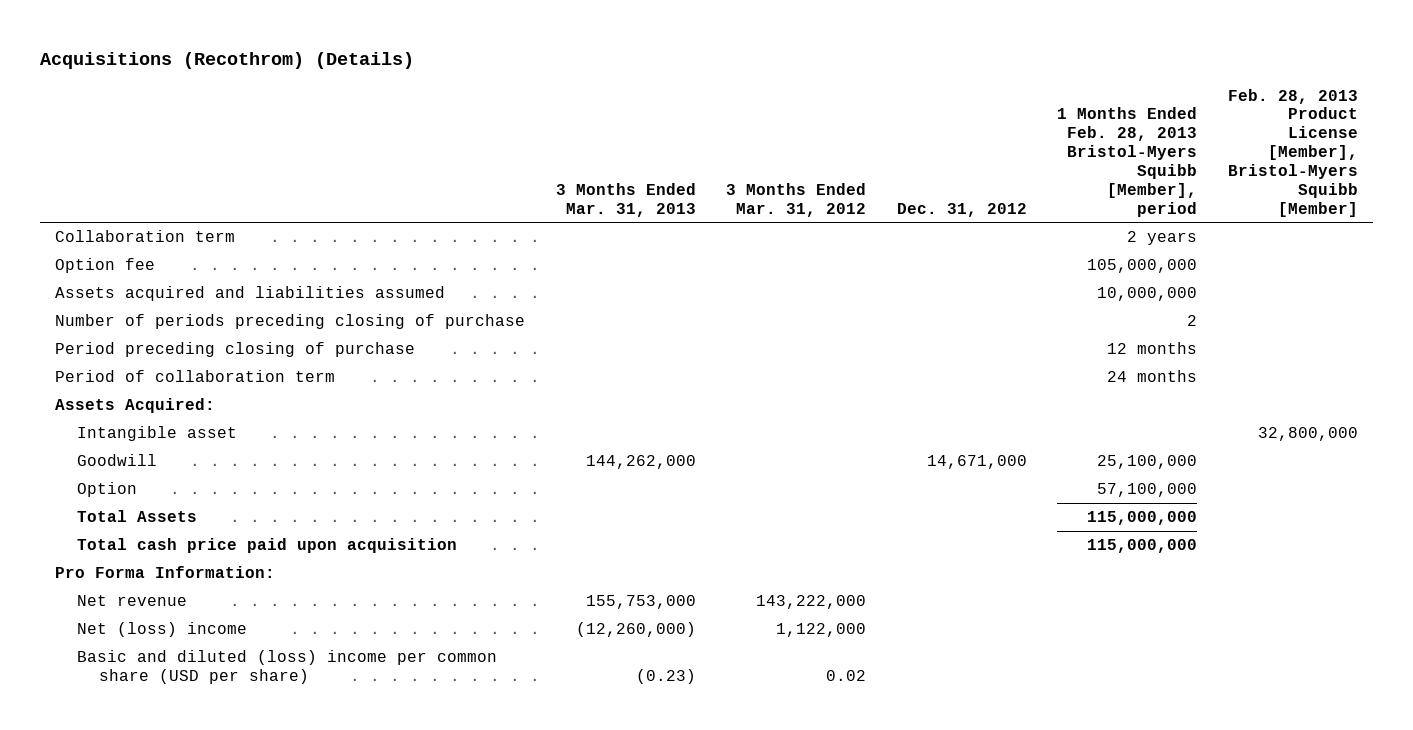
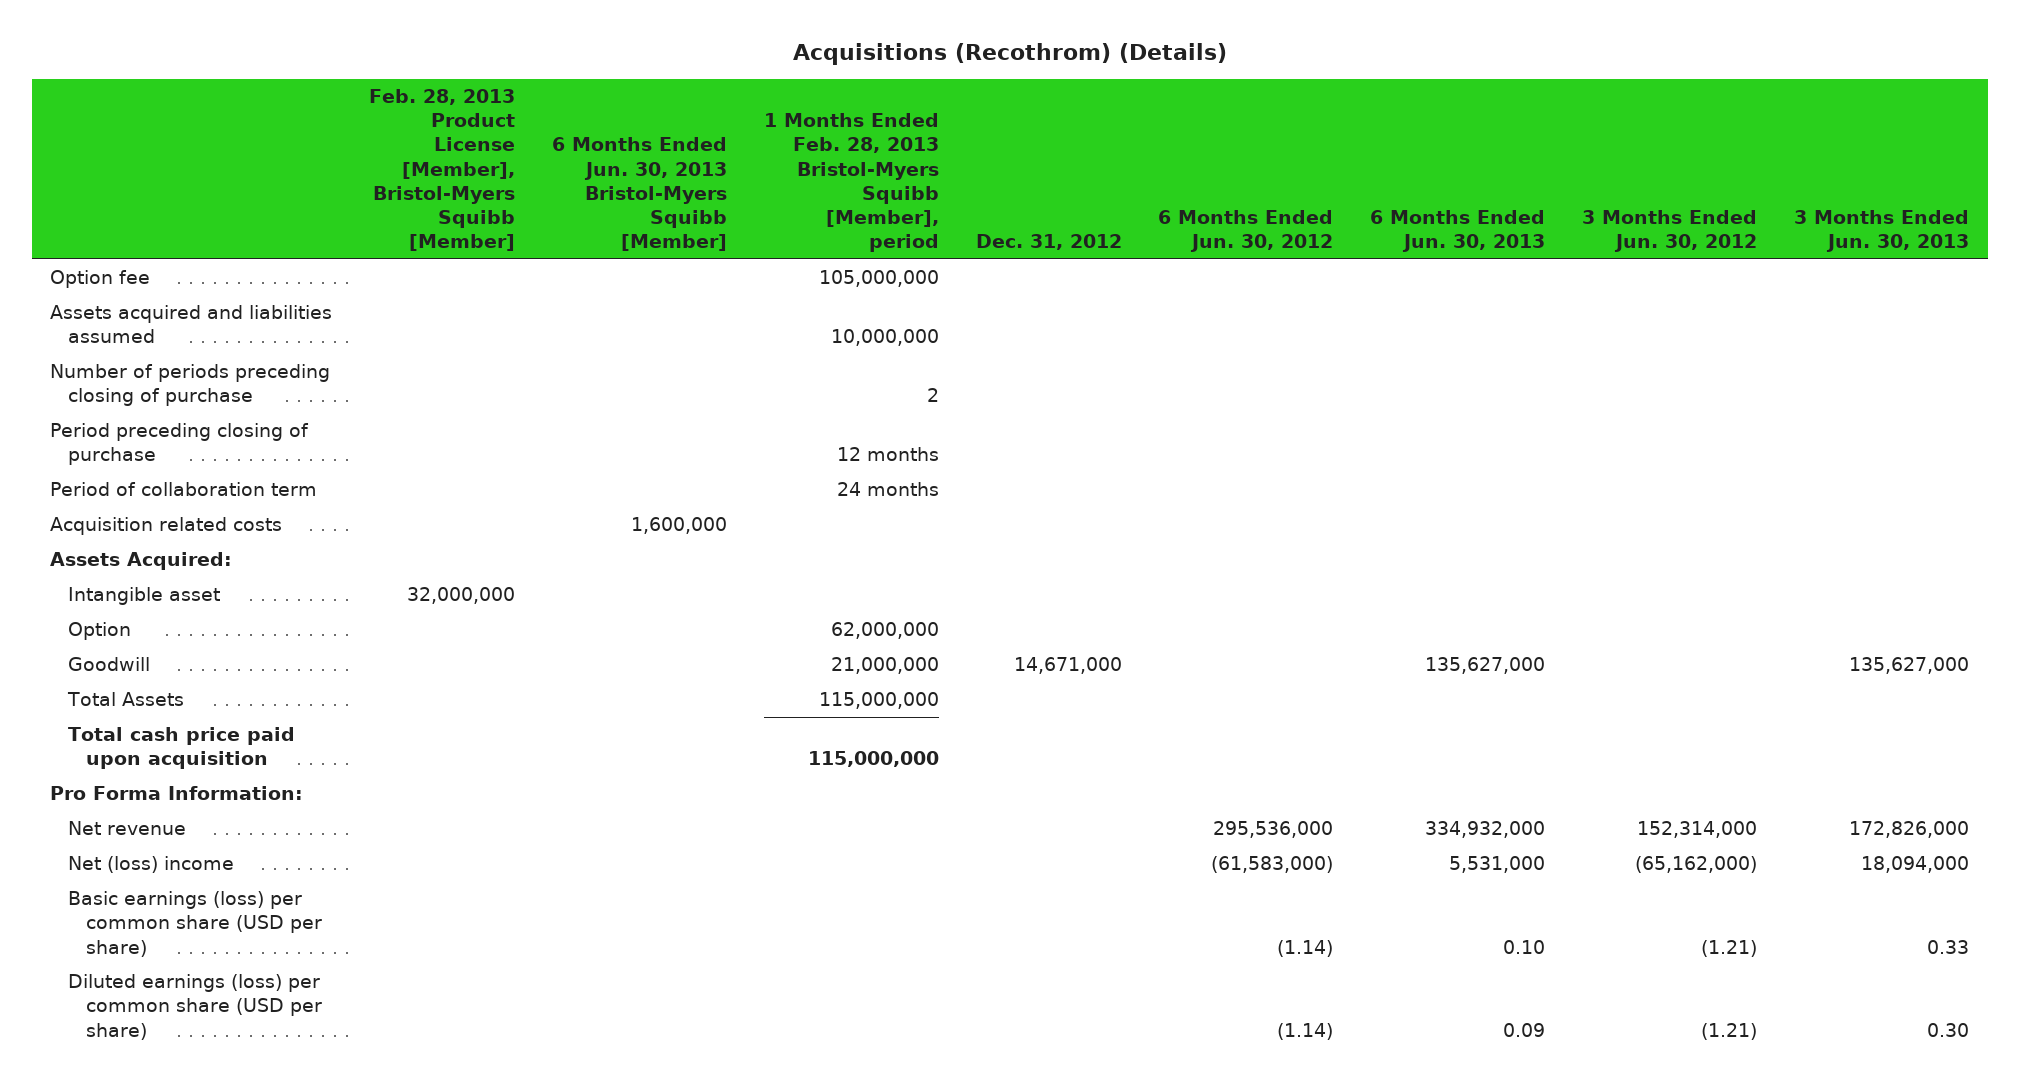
- | 3 Months Ended Mar. 31, 2013 | 3 Months Ended Mar. 31, 2012 | Dec. 31, 2012 | 1 Months Ended Feb. 28, 2013 Bristol-Myers Squibb [Member], period | Feb. 28, 2013 Product License [Member], Bristol-Myers Squibb [Member]
+ | Feb. 28, 2013 Product License [Member], Bristol-Myers Squibb [Member] | 6 Months Ended Jun. 30, 2013 Bristol-Myers Squibb [Member] | 1 Months Ended Feb. 28, 2013 Bristol-Myers Squibb [Member], period | Dec. 31, 2012 | 6 Months Ended Jun. 30, 2012 | 6 Months Ended Jun. 30, 2013 | 3 Months Ended Jun. 30, 2012 | 3 Months Ended Jun. 30, 2013
- Collaboration term | | | | 2 years |
+ Acquisition related costs | | 1,600,000 | | | | | |
- Intangible asset | | | | | 32,800,000
- Goodwill | 144,262,000 | | 14,671,000 | 25,100,000 |
- Option | | | | 57,100,000 |
+ Intangible asset | 32,000,000 | | | | | | |
+ Option | | | 62,000,000 | | | | |
+ Goodwill | | | 21,000,000 | 14,671,000 | | 135,627,000 | | 135,627,000
- Basic and diluted (loss) income per common share (USD per share) | (0.23) | 0.02 | | |
+ Basic earnings (loss) per common share (USD per share) | | | | | (1.14) | 0.10 | (1.21) | 0.33
+ Diluted earnings (loss) per common share (USD per share) | | | | | (1.14) | 0.09 | (1.21) | 0.30

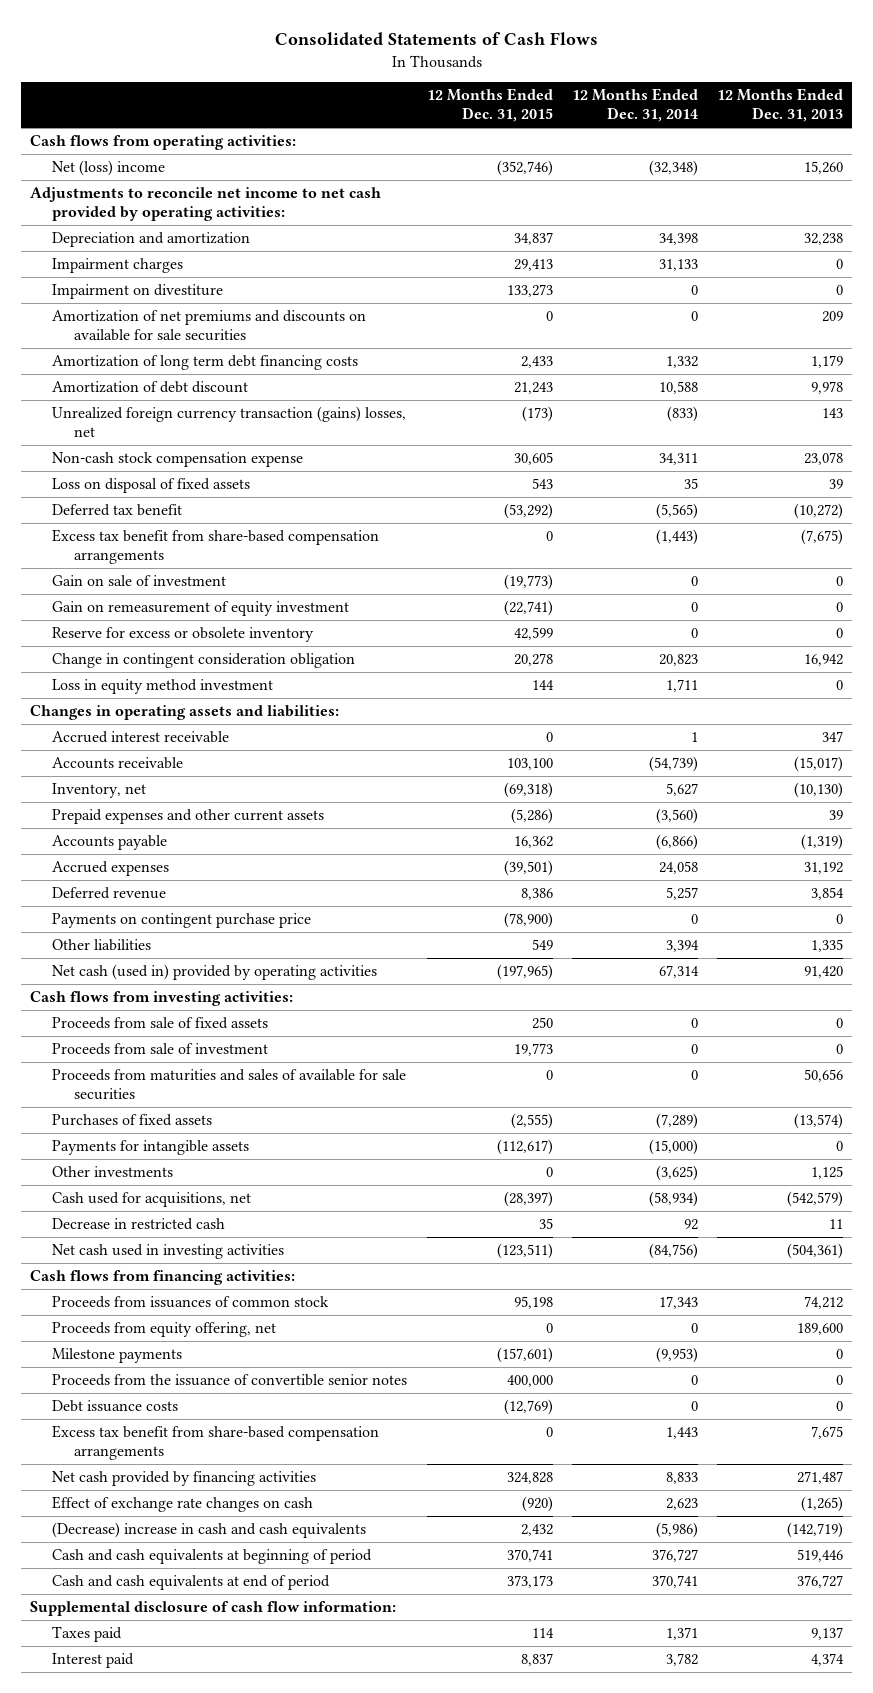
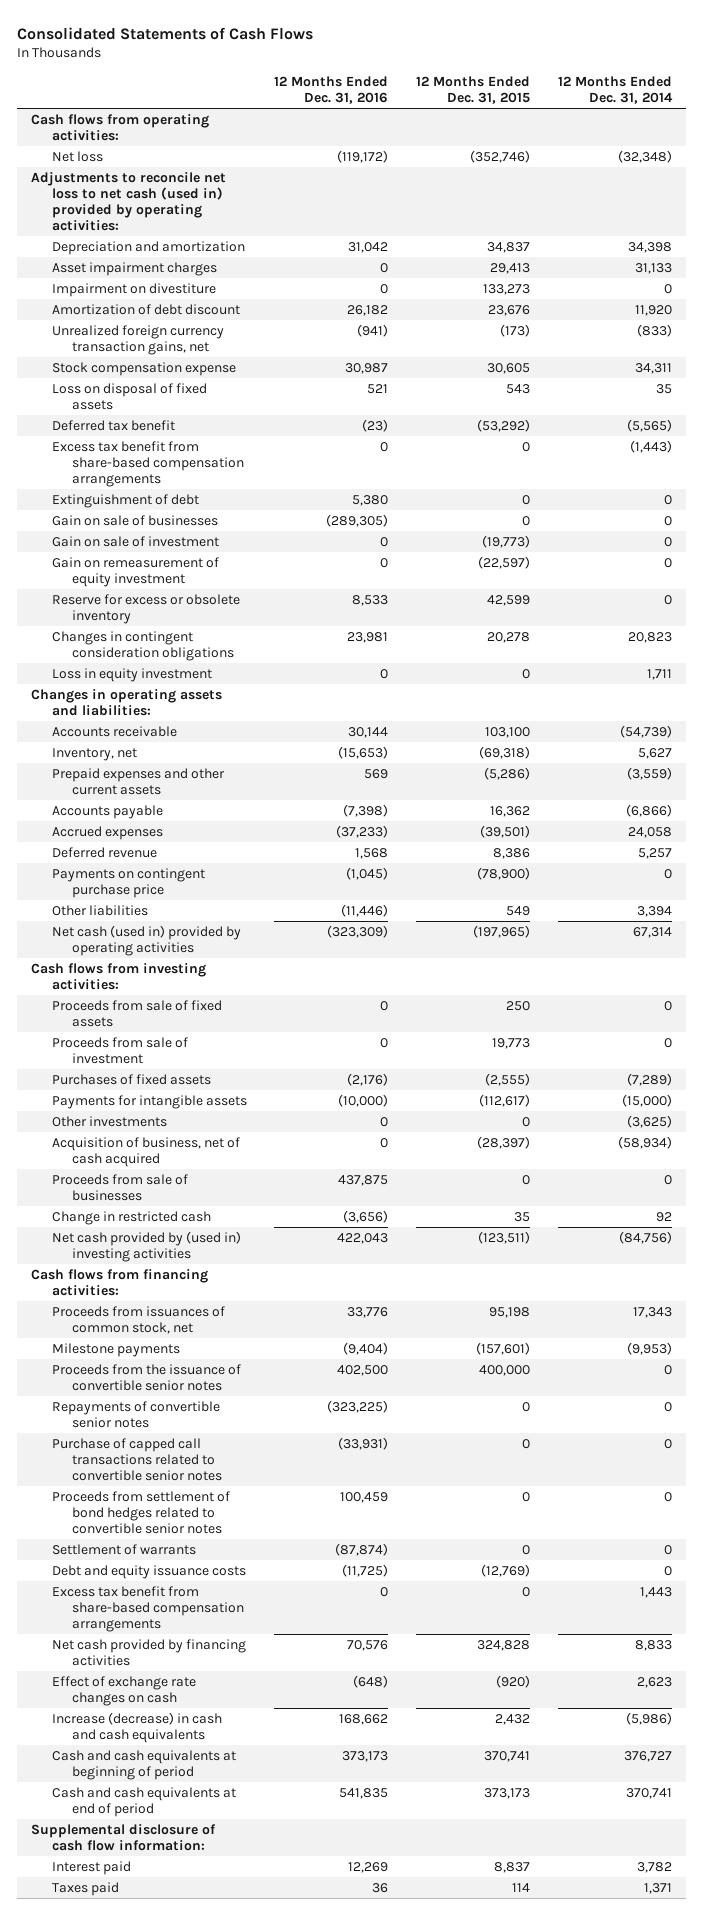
- | 12 Months Ended Dec. 31, 2015 | 12 Months Ended Dec. 31, 2014 | 12 Months Ended Dec. 31, 2013
+ | 12 Months Ended Dec. 31, 2016 | 12 Months Ended Dec. 31, 2015 | 12 Months Ended Dec. 31, 2014
- Net (loss) income | (352,746) | (32,348) | 15,260
- Adjustments to reconcile net income to net cash provided by operating activities:
+ Net loss | (119,172) | (352,746) | (32,348)
+ Adjustments to reconcile net loss to net cash (used in) provided by operating activities:
- Impairment charges | 29,413 | 31,133 | 0
+ Asset impairment charges | 0 | 29,413 | 31,133
- Amortization of net premiums and discounts on available for sale securities | 0 | 0 | 209
- Amortization of long term debt financing costs | 2,433 | 1,332 | 1,179
- Amortization of debt discount | 21,243 | 10,588 | 9,978
- Unrealized foreign currency transaction (gains) losses, net | (173) | (833) | 143
- Non-cash stock compensation expense | 30,605 | 34,311 | 23,078
+ Amortization of debt discount | 26,182 | 23,676 | 11,920
+ Unrealized foreign currency transaction gains, net | (941) | (173) | (833)
+ Stock compensation expense | 30,987 | 30,605 | 34,311
+ Extinguishment of debt | 5,380 | 0 | 0
+ Gain on sale of businesses | (289,305) | 0 | 0
- Gain on remeasurement of equity investment | (22,741) | 0 | 0
+ Gain on remeasurement of equity investment | 0 | (22,597) | 0
- Change in contingent consideration obligation | 20,278 | 20,823 | 16,942
- Loss in equity method investment | 144 | 1,711 | 0
+ Changes in contingent consideration obligations | 23,981 | 20,278 | 20,823
+ Loss in equity investment | 0 | 0 | 1,711
- Accrued interest receivable | 0 | 1 | 347
- Prepaid expenses and other current assets | (5,286) | (3,560) | 39
+ Prepaid expenses and other current assets | 569 | (5,286) | (3,559)
- Proceeds from maturities and sales of available for sale securities | 0 | 0 | 50,656
- Cash used for acquisitions, net | (28,397) | (58,934) | (542,579)
- Decrease in restricted cash | 35 | 92 | 11
- Net cash used in investing activities | (123,511) | (84,756) | (504,361)
+ Acquisition of business, net of cash acquired | 0 | (28,397) | (58,934)
+ Proceeds from sale of businesses | 437,875 | 0 | 0
+ Change in restricted cash | (3,656) | 35 | 92
+ Net cash provided by (used in) investing activities | 422,043 | (123,511) | (84,756)
- Proceeds from issuances of common stock | 95,198 | 17,343 | 74,212
- Proceeds from equity offering, net | 0 | 0 | 189,600
+ Proceeds from issuances of common stock, net | 33,776 | 95,198 | 17,343
- Debt issuance costs | (12,769) | 0 | 0
+ Repayments of convertible senior notes | (323,225) | 0 | 0
+ Purchase of capped call transactions related to convertible senior notes | (33,931) | 0 | 0
+ Proceeds from settlement of bond hedges related to convertible senior notes | 100,459 | 0 | 0
+ Settlement of warrants | (87,874) | 0 | 0
+ Debt and equity issuance costs | (11,725) | (12,769) | 0
- (Decrease) increase in cash and cash equivalents | 2,432 | (5,986) | (142,719)
+ Increase (decrease) in cash and cash equivalents | 168,662 | 2,432 | (5,986)
moved down: Taxes paid | 36 | 114 | 1,371

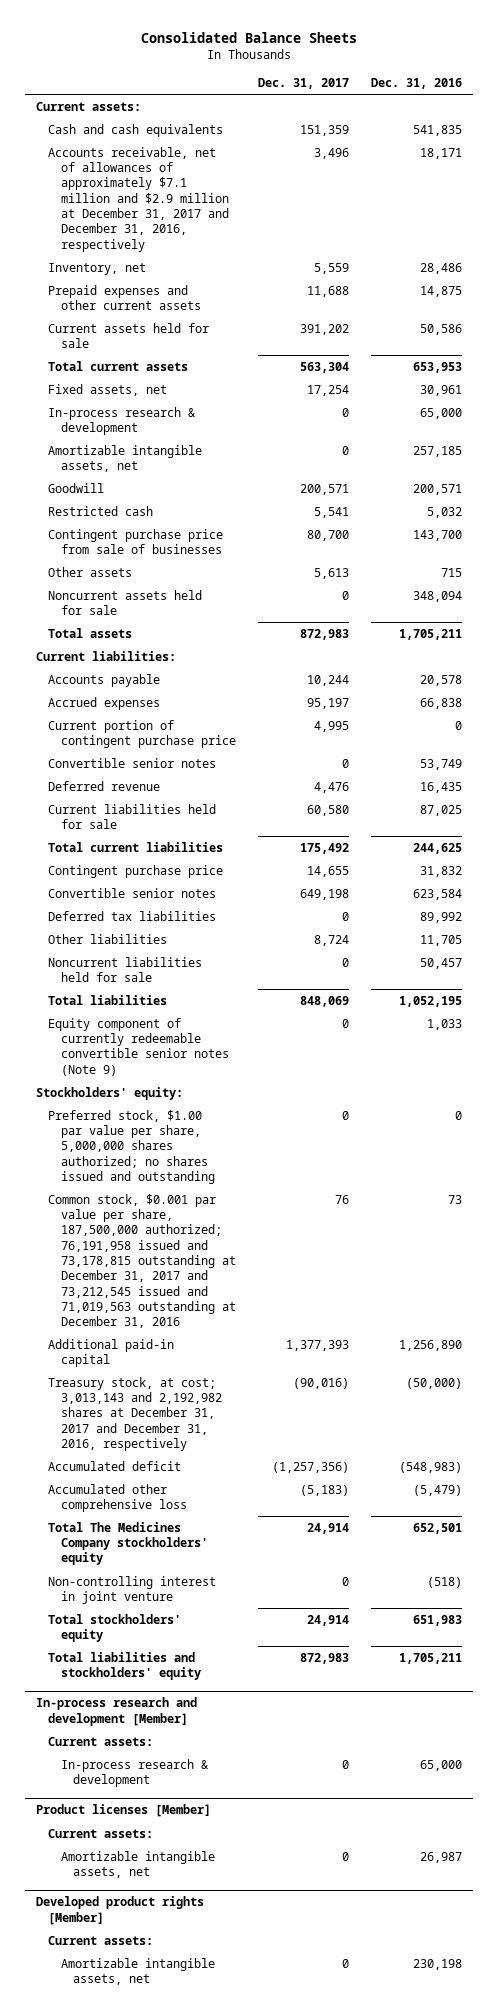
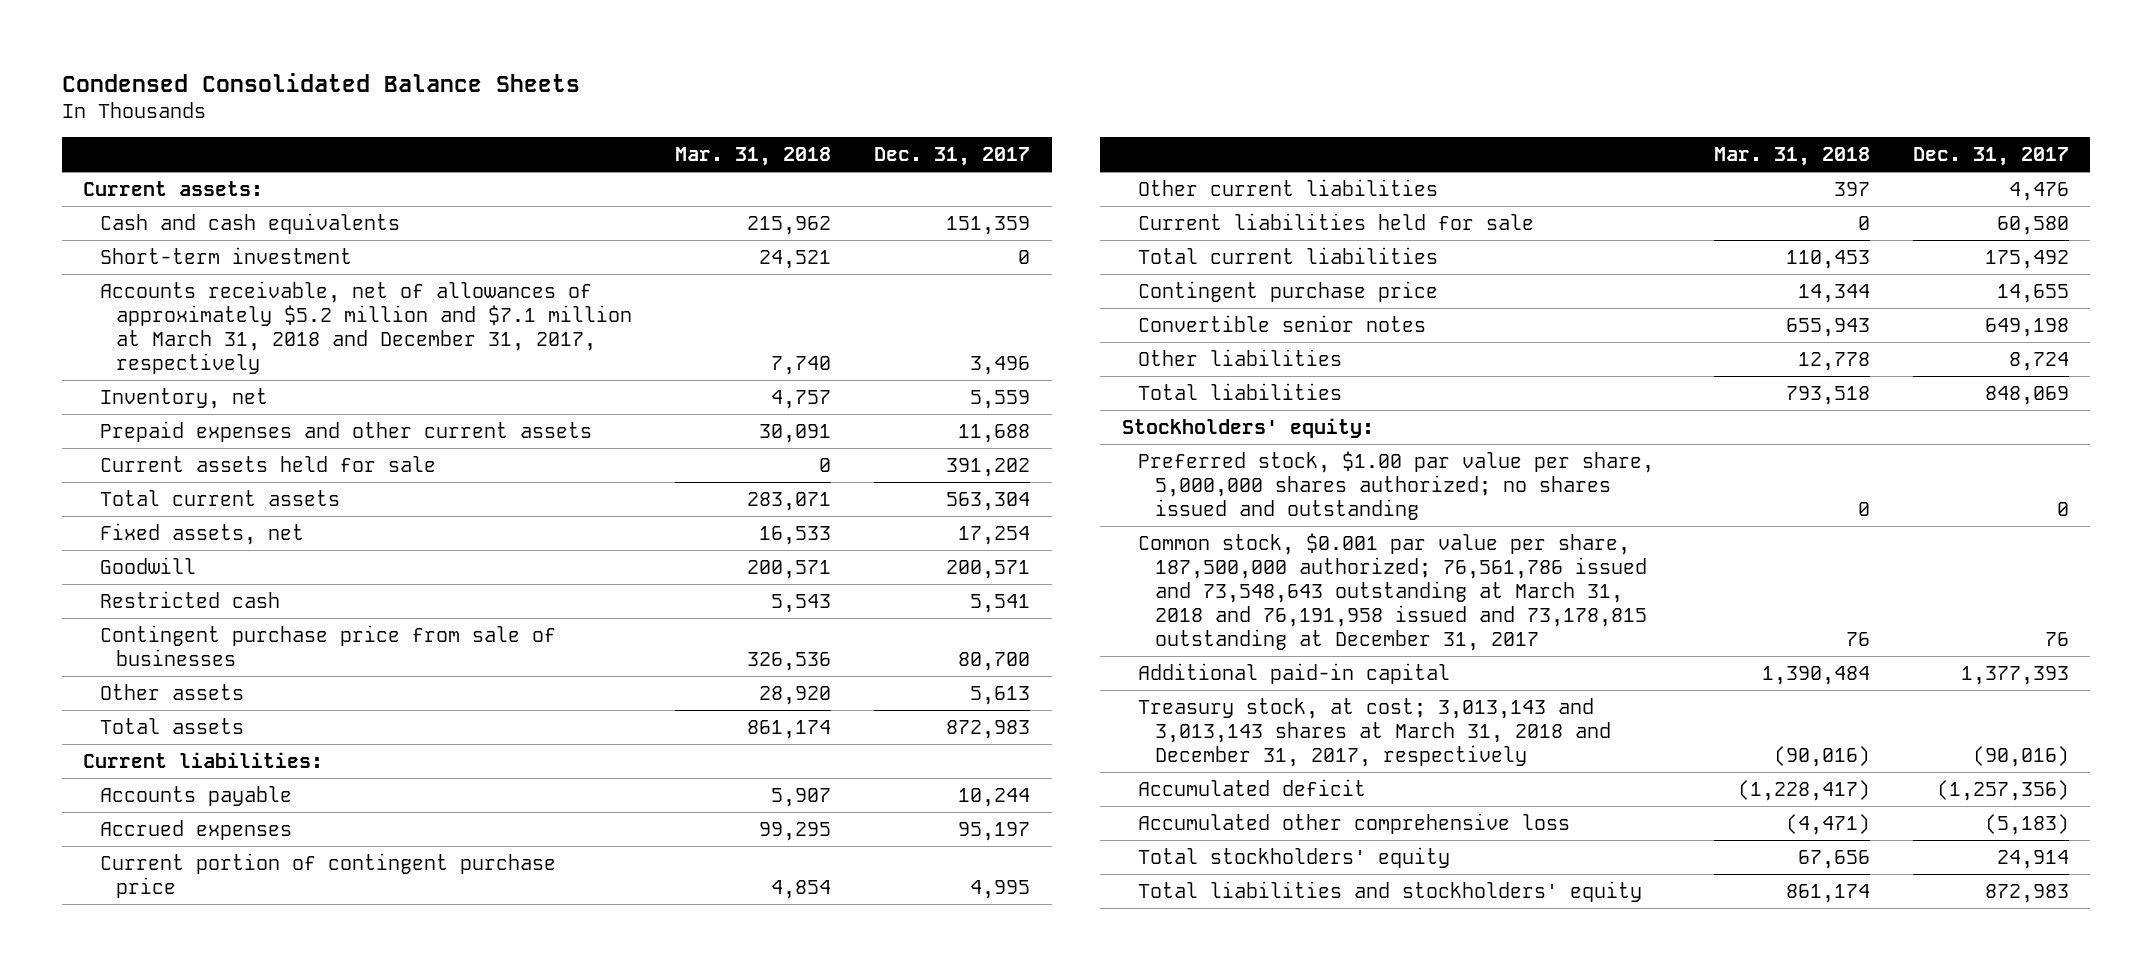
- Consolidated Balance Sheets
+ Condensed Consolidated Balance Sheets
- | Dec. 31, 2017 | Dec. 31, 2016
+ | Mar. 31, 2018 | Dec. 31, 2017
- Accounts receivable, net of allowances of approximately $7.1 million and $2.9 million at December 31, 2017 and December 31, 2016, respectively | 3,496 | 18,171
+ Short-term investment | 24,521 | 0
+ Accounts receivable, net of allowances of approximately $5.2 million and $7.1 million at March 31, 2018 and December 31, 2017, respectively | 7,740 | 3,496
- In-process research & development | 0 | 65,000
- Amortizable intangible assets, net | 0 | 257,185
- Noncurrent assets held for sale | 0 | 348,094
- Convertible senior notes | 0 | 53,749
- Deferred revenue | 4,476 | 16,435
+ Other current liabilities | 397 | 4,476
- Deferred tax liabilities | 0 | 89,992
- Noncurrent liabilities held for sale | 0 | 50,457
- Equity component of currently redeemable convertible senior notes (Note 9) | 0 | 1,033
- Common stock, $0.001 par value per share, 187,500,000 authorized; 76,191,958 issued and 73,178,815 outstanding at December 31, 2017 and 73,212,545 issued and 71,019,563 outstanding at December 31, 2016 | 76 | 73
+ Common stock, $0.001 par value per share, 187,500,000 authorized; 76,561,786 issued and 73,548,643 outstanding at March 31, 2018 and 76,191,958 issued and 73,178,815 outstanding at December 31, 2017 | 76 | 76
- Treasury stock, at cost; 3,013,143 and 2,192,982 shares at December 31, 2017 and December 31, 2016, respectively | (90,016) | (50,000)
+ Treasury stock, at cost; 3,013,143 and 3,013,143 shares at March 31, 2018 and December 31, 2017, respectively | (90,016) | (90,016)
- Total The Medicines Company stockholders' equity | 24,914 | 652,501
- Non-controlling interest in joint venture | 0 | (518)
- In-process research and development [Member]
- Current assets:
- In-process research & development | 0 | 65,000
- Product licenses [Member]
- Current assets:
- Amortizable intangible assets, net | 0 | 26,987
- Developed product rights [Member]
- Current assets:
- Amortizable intangible assets, net | 0 | 230,198

